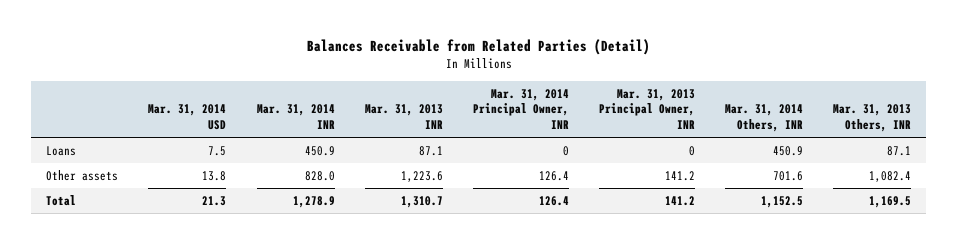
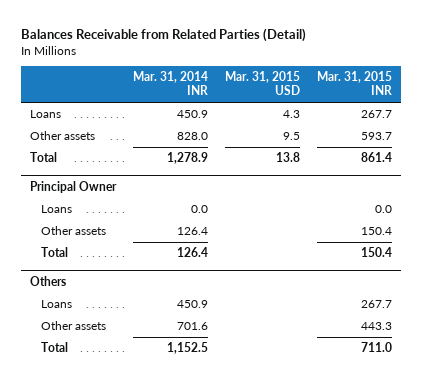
- | Mar. 31, 2014 USD | Mar. 31, 2014 INR | Mar. 31, 2013 INR | Mar. 31, 2014 Principal Owner, INR | Mar. 31, 2013 Principal Owner, INR | Mar. 31, 2014 Others, INR | Mar. 31, 2013 Others, INR
+ | Mar. 31, 2014 INR | Mar. 31, 2015 USD | Mar. 31, 2015 INR
+ Principal Owner
+ Loans | 0.0 | | 0.0
+ Other assets | 126.4 | | 150.4
+ Total | 126.4 | | 150.4
+ Others
+ Loans | 450.9 | | 267.7
+ Other assets | 701.6 | | 443.3
+ Total | 1,152.5 | | 711.0

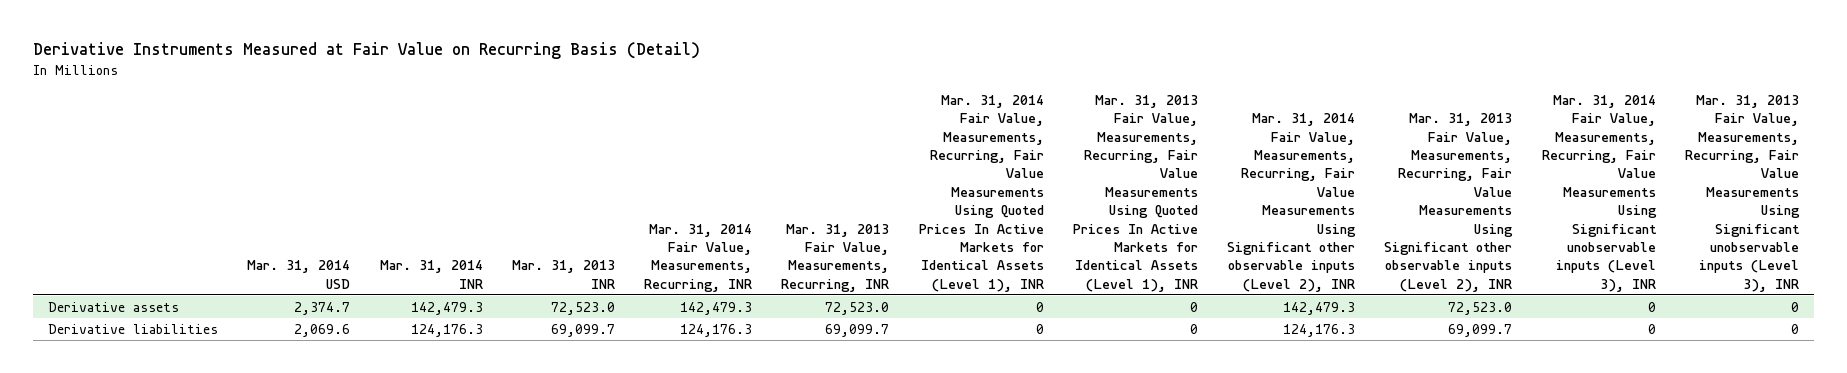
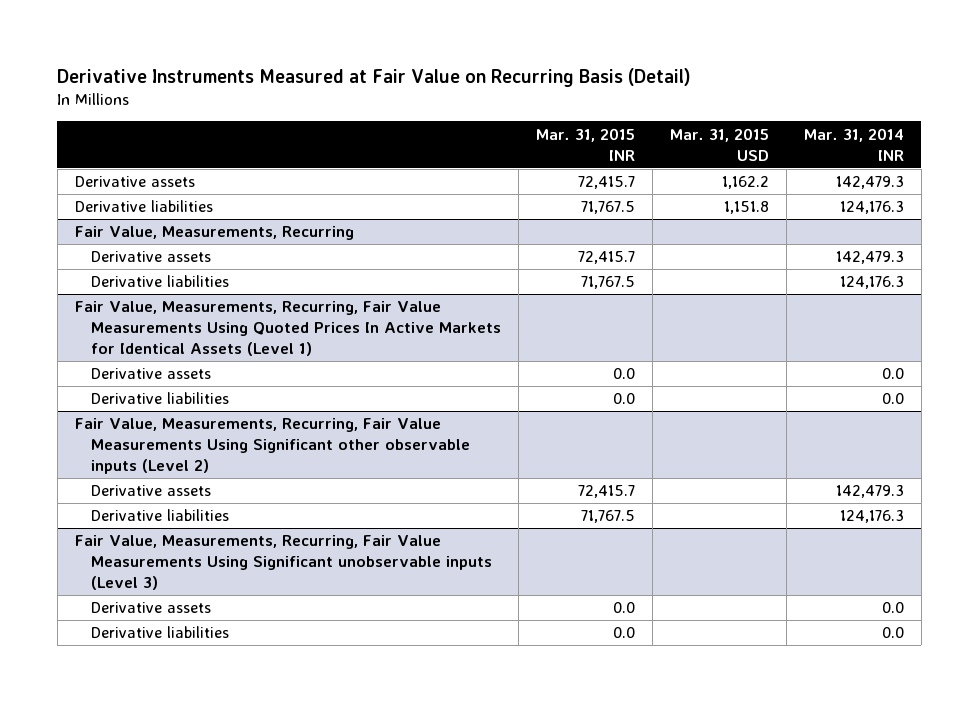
- | Mar. 31, 2014 USD | Mar. 31, 2014 INR | Mar. 31, 2013 INR | Mar. 31, 2014 Fair Value, Measurements, Recurring, INR | Mar. 31, 2013 Fair Value, Measurements, Recurring, INR | Mar. 31, 2014 Fair Value, Measurements, Recurring, Fair Value Measurements Using Quoted Prices In Active Markets for Identical Assets (Level 1), INR | Mar. 31, 2013 Fair Value, Measurements, Recurring, Fair Value Measurements Using Quoted Prices In Active Markets for Identical Assets (Level 1), INR | Mar. 31, 2014 Fair Value, Measurements, Recurring, Fair Value Measurements Using Significant other observable inputs (Level 2), INR | Mar. 31, 2013 Fair Value, Measurements, Recurring, Fair Value Measurements Using Significant other observable inputs (Level 2), INR | Mar. 31, 2014 Fair Value, Measurements, Recurring, Fair Value Measurements Using Significant unobservable inputs (Level 3), INR | Mar. 31, 2013 Fair Value, Measurements, Recurring, Fair Value Measurements Using Significant unobservable inputs (Level 3), INR
+ | Mar. 31, 2015 INR | Mar. 31, 2015 USD | Mar. 31, 2014 INR
+ Fair Value, Measurements, Recurring
+ Derivative assets | 72,415.7 | | 142,479.3
+ Derivative liabilities | 71,767.5 | | 124,176.3
+ Fair Value, Measurements, Recurring, Fair Value Measurements Using Quoted Prices In Active Markets for Identical Assets (Level 1)
+ Derivative assets | 0.0 | | 0.0
+ Derivative liabilities | 0.0 | | 0.0
+ Fair Value, Measurements, Recurring, Fair Value Measurements Using Significant other observable inputs (Level 2)
+ Derivative assets | 72,415.7 | | 142,479.3
+ Derivative liabilities | 71,767.5 | | 124,176.3
+ Fair Value, Measurements, Recurring, Fair Value Measurements Using Significant unobservable inputs (Level 3)
+ Derivative assets | 0.0 | | 0.0
+ Derivative liabilities | 0.0 | | 0.0

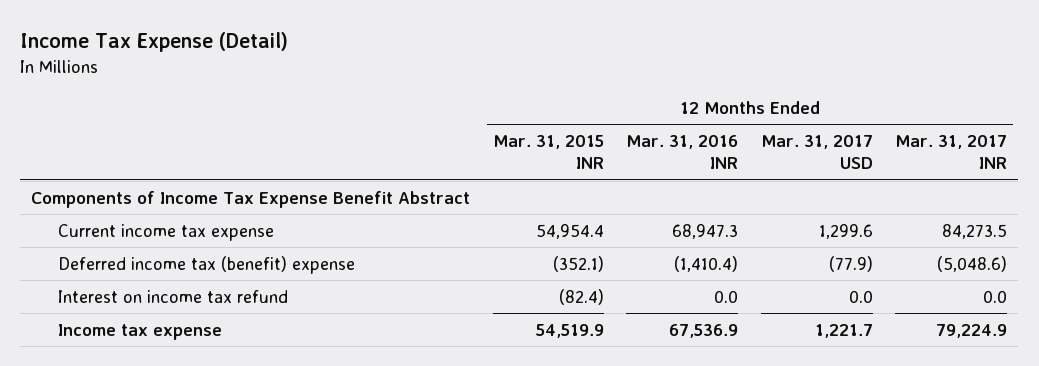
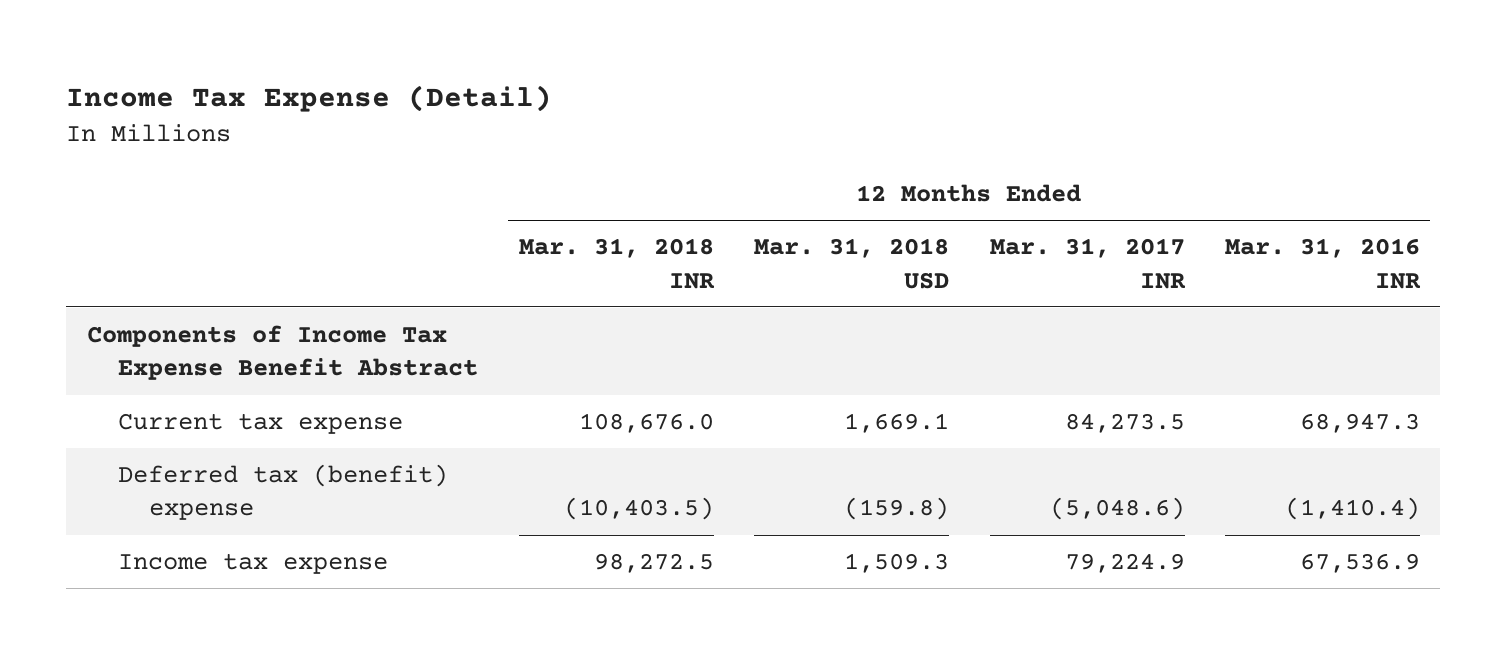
- | 12 Months Ended Mar. 31, 2015 INR | 12 Months Ended Mar. 31, 2016 INR | 12 Months Ended Mar. 31, 2017 USD | 12 Months Ended Mar. 31, 2017 INR
+ | 12 Months Ended Mar. 31, 2018 INR | 12 Months Ended Mar. 31, 2018 USD | 12 Months Ended Mar. 31, 2017 INR | 12 Months Ended Mar. 31, 2016 INR
- Current income tax expense | 54,954.4 | 68,947.3 | 1,299.6 | 84,273.5
- Deferred income tax (benefit) expense | (352.1) | (1,410.4) | (77.9) | (5,048.6)
- Interest on income tax refund | (82.4) | 0.0 | 0.0 | 0.0
+ Current tax expense | 108,676.0 | 1,669.1 | 84,273.5 | 68,947.3
+ Deferred tax (benefit) expense | (10,403.5) | (159.8) | (5,048.6) | (1,410.4)

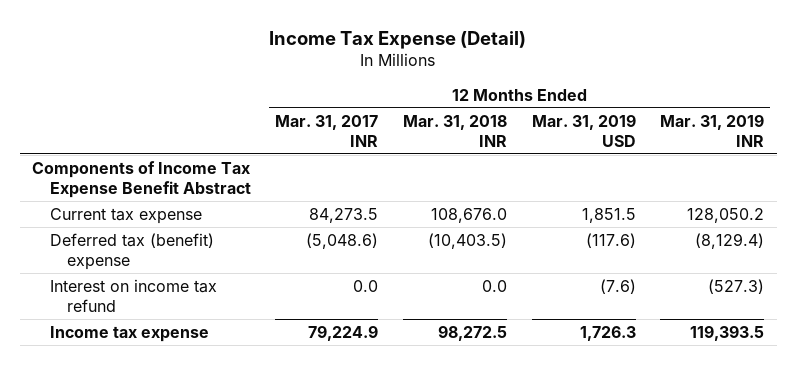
- | 12 Months Ended Mar. 31, 2018 INR | 12 Months Ended Mar. 31, 2018 USD | 12 Months Ended Mar. 31, 2017 INR | 12 Months Ended Mar. 31, 2016 INR
+ | 12 Months Ended Mar. 31, 2017 INR | 12 Months Ended Mar. 31, 2018 INR | 12 Months Ended Mar. 31, 2019 USD | 12 Months Ended Mar. 31, 2019 INR
+ Interest on income tax refund | 0.0 | 0.0 | (7.6) | (527.3)

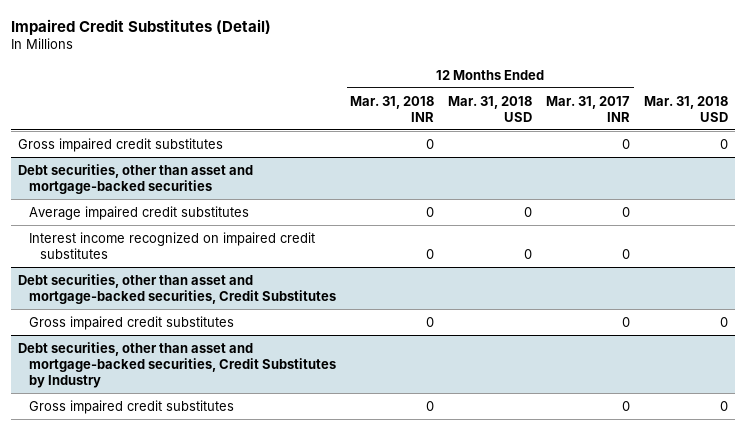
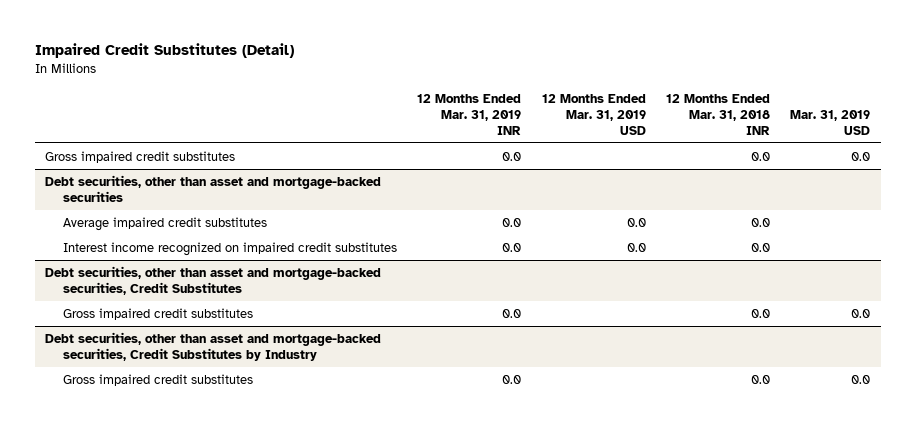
- | 12 Months Ended Mar. 31, 2018 INR | 12 Months Ended Mar. 31, 2018 USD | 12 Months Ended Mar. 31, 2017 INR | Mar. 31, 2018 USD
+ | 12 Months Ended Mar. 31, 2019 INR | 12 Months Ended Mar. 31, 2019 USD | 12 Months Ended Mar. 31, 2018 INR | Mar. 31, 2019 USD
- Gross impaired credit substitutes | 0 | | 0 | 0
+ Gross impaired credit substitutes | 0.0 | | 0.0 | 0.0
@ Debt securities, other than asset and mortgage-backed securities
- Average impaired credit substitutes | 0 | 0 | 0 |
- Interest income recognized on impaired credit substitutes | 0 | 0 | 0 |
+ Average impaired credit substitutes | 0.0 | 0.0 | 0.0 |
+ Interest income recognized on impaired credit substitutes | 0.0 | 0.0 | 0.0 |
@ Debt securities, other than asset and mortgage-backed securities, Credit Substitutes
- Gross impaired credit substitutes | 0 | | 0 | 0
+ Gross impaired credit substitutes | 0.0 | | 0.0 | 0.0
@ Debt securities, other than asset and mortgage-backed securities, Credit Substitutes by Industry
- Gross impaired credit substitutes | 0 | | 0 | 0
+ Gross impaired credit substitutes | 0.0 | | 0.0 | 0.0

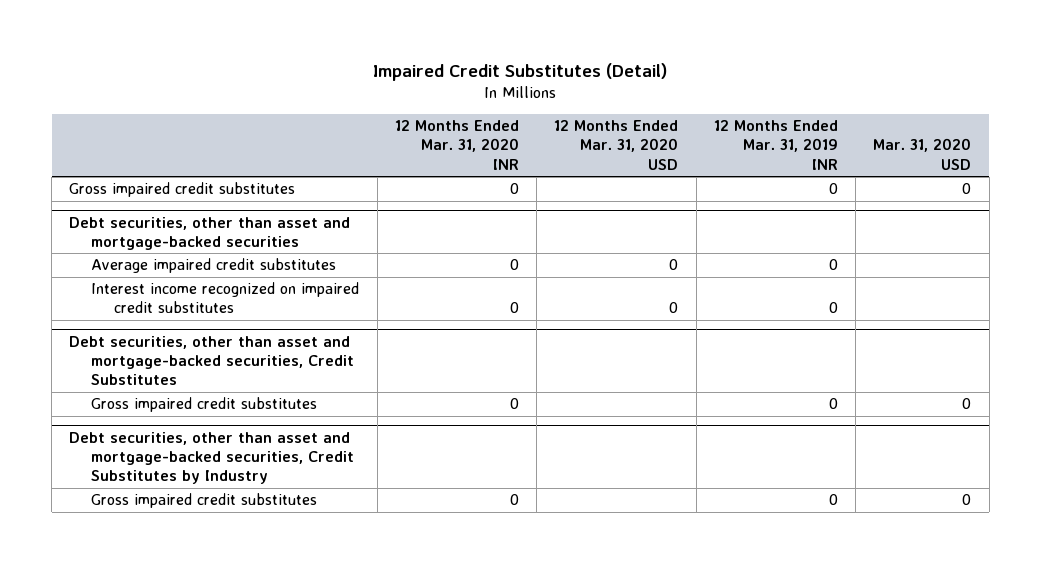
- | 12 Months Ended Mar. 31, 2019 INR | 12 Months Ended Mar. 31, 2019 USD | 12 Months Ended Mar. 31, 2018 INR | Mar. 31, 2019 USD
+ | 12 Months Ended Mar. 31, 2020 INR | 12 Months Ended Mar. 31, 2020 USD | 12 Months Ended Mar. 31, 2019 INR | Mar. 31, 2020 USD
- Gross impaired credit substitutes | 0.0 | | 0.0 | 0.0
+ Gross impaired credit substitutes | 0 | | 0 | 0
@ Debt securities, other than asset and mortgage-backed securities
- Average impaired credit substitutes | 0.0 | 0.0 | 0.0 |
- Interest income recognized on impaired credit substitutes | 0.0 | 0.0 | 0.0 |
+ Average impaired credit substitutes | 0 | 0 | 0 |
+ Interest income recognized on impaired credit substitutes | 0 | 0 | 0 |
@ Debt securities, other than asset and mortgage-backed securities, Credit Substitutes
- Gross impaired credit substitutes | 0.0 | | 0.0 | 0.0
+ Gross impaired credit substitutes | 0 | | 0 | 0
@ Debt securities, other than asset and mortgage-backed securities, Credit Substitutes by Industry
- Gross impaired credit substitutes | 0.0 | | 0.0 | 0.0
+ Gross impaired credit substitutes | 0 | | 0 | 0

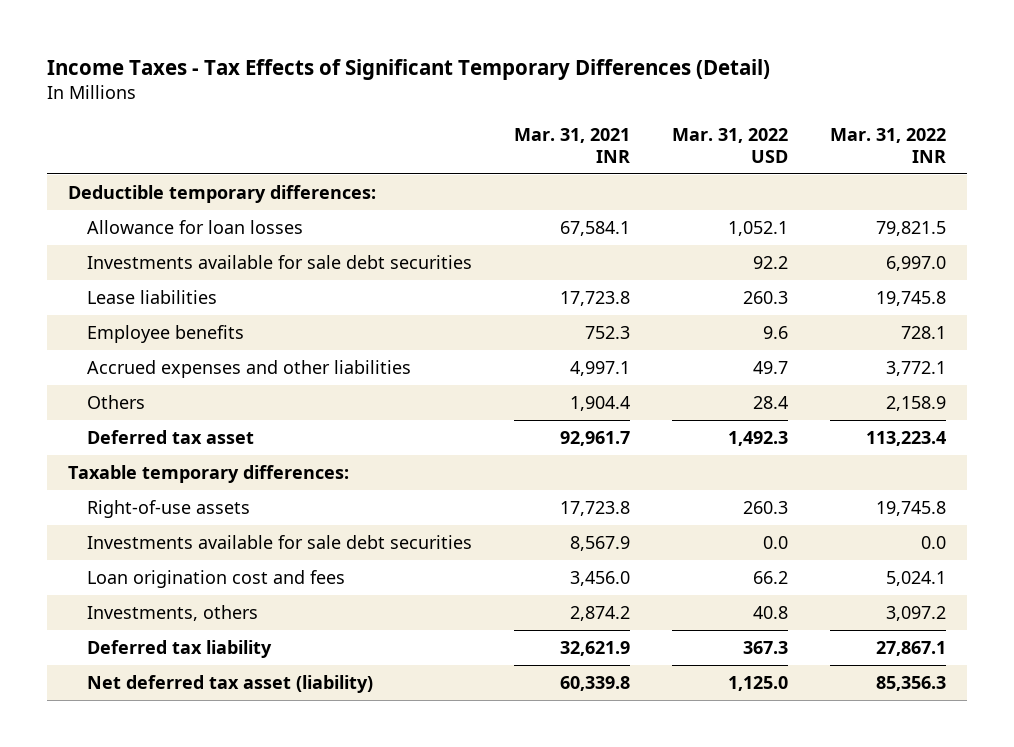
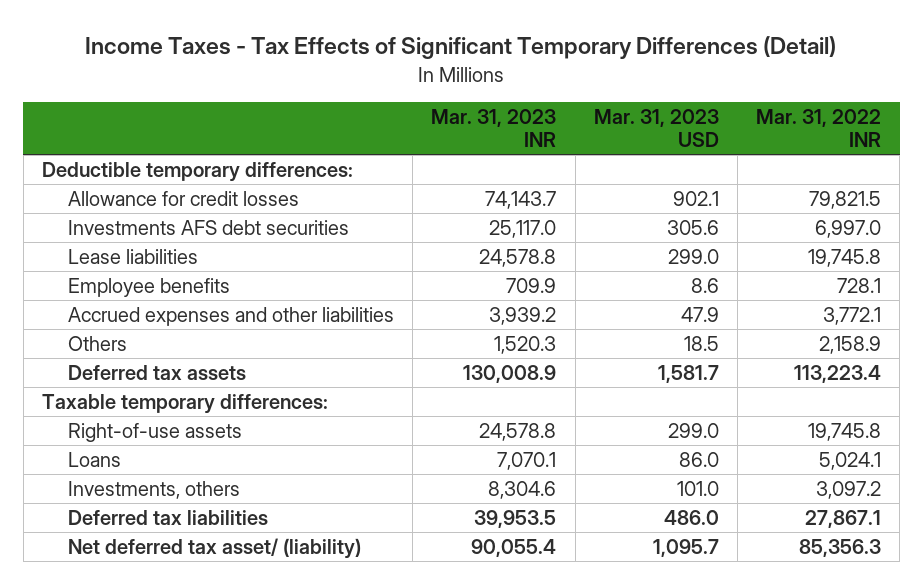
- | Mar. 31, 2021 INR | Mar. 31, 2022 USD | Mar. 31, 2022 INR
+ | Mar. 31, 2023 INR | Mar. 31, 2023 USD | Mar. 31, 2022 INR
- Allowance for loan losses | 67,584.1 | 1,052.1 | 79,821.5
- Investments available for sale debt securities | | 92.2 | 6,997.0
+ Allowance for credit losses | 74,143.7 | 902.1 | 79,821.5
+ Investments AFS debt securities | 25,117.0 | 305.6 | 6,997.0
- Deferred tax asset | 92,961.7 | 1,492.3 | 113,223.4
+ Deferred tax assets | 130,008.9 | 1,581.7 | 113,223.4
- Investments available for sale debt securities | 8,567.9 | 0.0 | 0.0
- Loan origination cost and fees | 3,456.0 | 66.2 | 5,024.1
+ Loans | 7,070.1 | 86.0 | 5,024.1
- Deferred tax liability | 32,621.9 | 367.3 | 27,867.1
- Net deferred tax asset (liability) | 60,339.8 | 1,125.0 | 85,356.3
+ Deferred tax liabilities | 39,953.5 | 486.0 | 27,867.1
+ Net deferred tax asset/ (liability) | 90,055.4 | 1,095.7 | 85,356.3

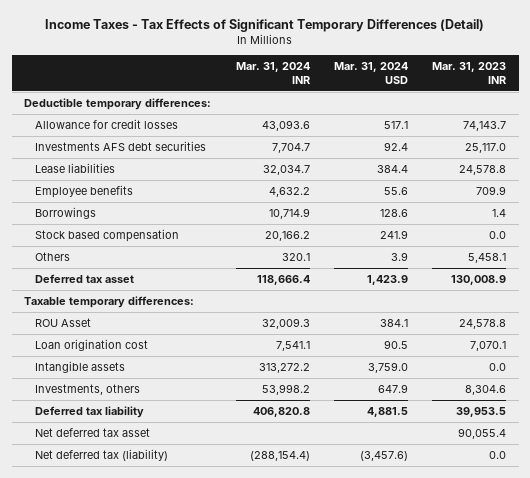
- | Mar. 31, 2023 INR | Mar. 31, 2023 USD | Mar. 31, 2022 INR
+ | Mar. 31, 2024 INR | Mar. 31, 2024 USD | Mar. 31, 2023 INR
- Accrued expenses and other liabilities | 3,939.2 | 47.9 | 3,772.1
- Others | 1,520.3 | 18.5 | 2,158.9
- Deferred tax assets | 130,008.9 | 1,581.7 | 113,223.4
+ Borrowings | 10,714.9 | 128.6 | 1.4
+ Stock based compensation | 20,166.2 | 241.9 | 0.0
+ Others | 320.1 | 3.9 | 5,458.1
+ Deferred tax asset | 118,666.4 | 1,423.9 | 130,008.9
- Right-of-use assets | 24,578.8 | 299.0 | 19,745.8
- Loans | 7,070.1 | 86.0 | 5,024.1
+ ROU Asset | 32,009.3 | 384.1 | 24,578.8
+ Loan origination cost | 7,541.1 | 90.5 | 7,070.1
+ Intangible assets | 313,272.2 | 3,759.0 | 0.0
- Deferred tax liabilities | 39,953.5 | 486.0 | 27,867.1
- Net deferred tax asset/ (liability) | 90,055.4 | 1,095.7 | 85,356.3
+ Deferred tax liability | 406,820.8 | 4,881.5 | 39,953.5
+ Net deferred tax asset | | | 90,055.4
+ Net deferred tax (liability) | (288,154.4) | (3,457.6) | 0.0

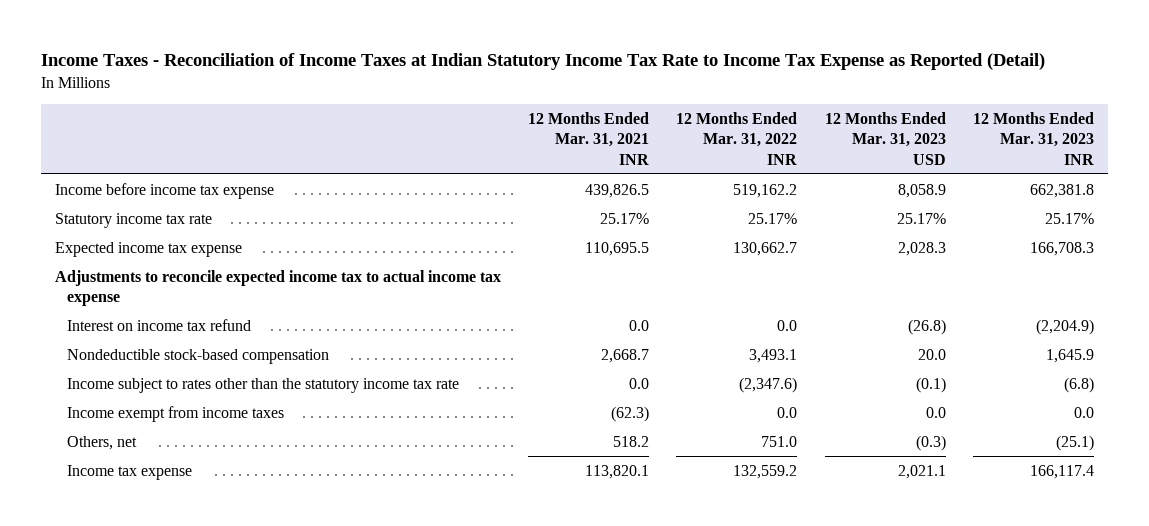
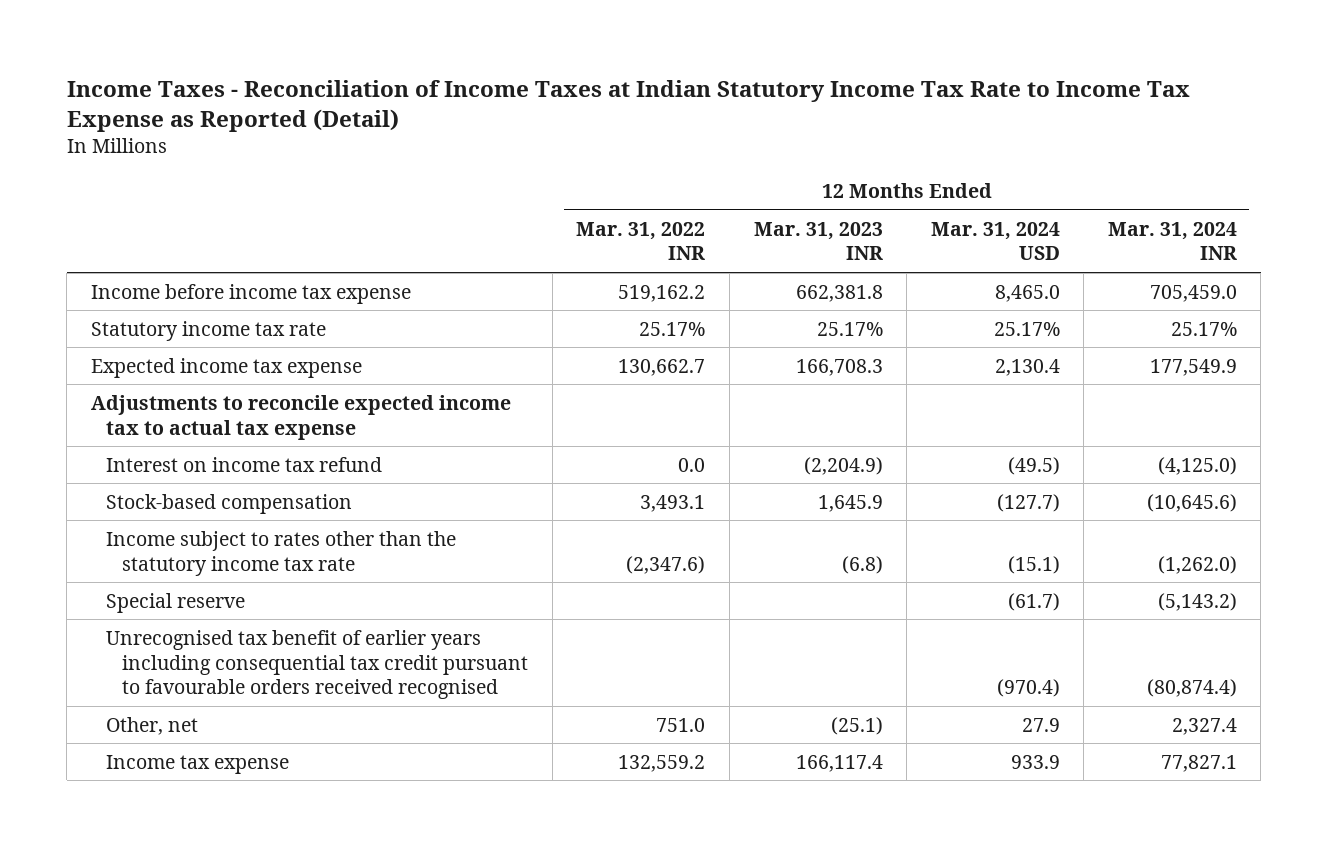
- | 12 Months Ended Mar. 31, 2021 INR | 12 Months Ended Mar. 31, 2022 INR | 12 Months Ended Mar. 31, 2023 USD | 12 Months Ended Mar. 31, 2023 INR
+ | 12 Months Ended Mar. 31, 2022 INR | 12 Months Ended Mar. 31, 2023 INR | 12 Months Ended Mar. 31, 2024 USD | 12 Months Ended Mar. 31, 2024 INR
- Adjustments to reconcile expected income tax to actual income tax expense
+ Adjustments to reconcile expected income tax to actual tax expense
- Nondeductible stock-based compensation | 2,668.7 | 3,493.1 | 20.0 | 1,645.9
+ Stock-based compensation | 3,493.1 | 1,645.9 | (127.7) | (10,645.6)
- Income exempt from income taxes | (62.3) | 0.0 | 0.0 | 0.0
- Others, net | 518.2 | 751.0 | (0.3) | (25.1)
+ Special reserve | | | (61.7) | (5,143.2)
+ Unrecognised tax benefit of earlier years including consequential tax credit pursuant to favourable orders received recognised | | | (970.4) | (80,874.4)
+ Other, net | 751.0 | (25.1) | 27.9 | 2,327.4

